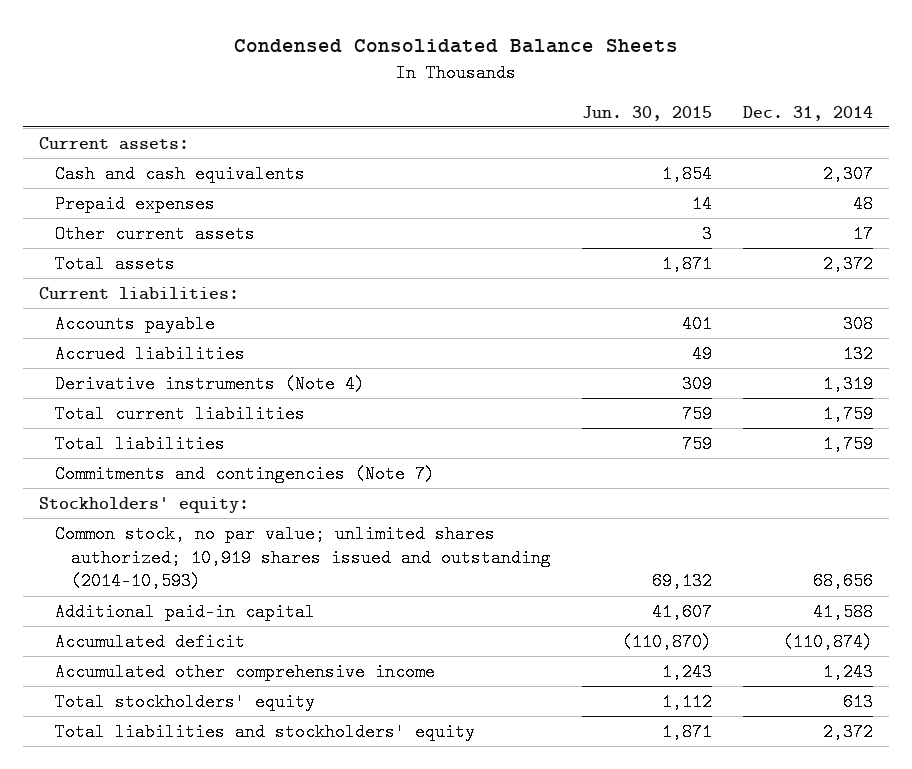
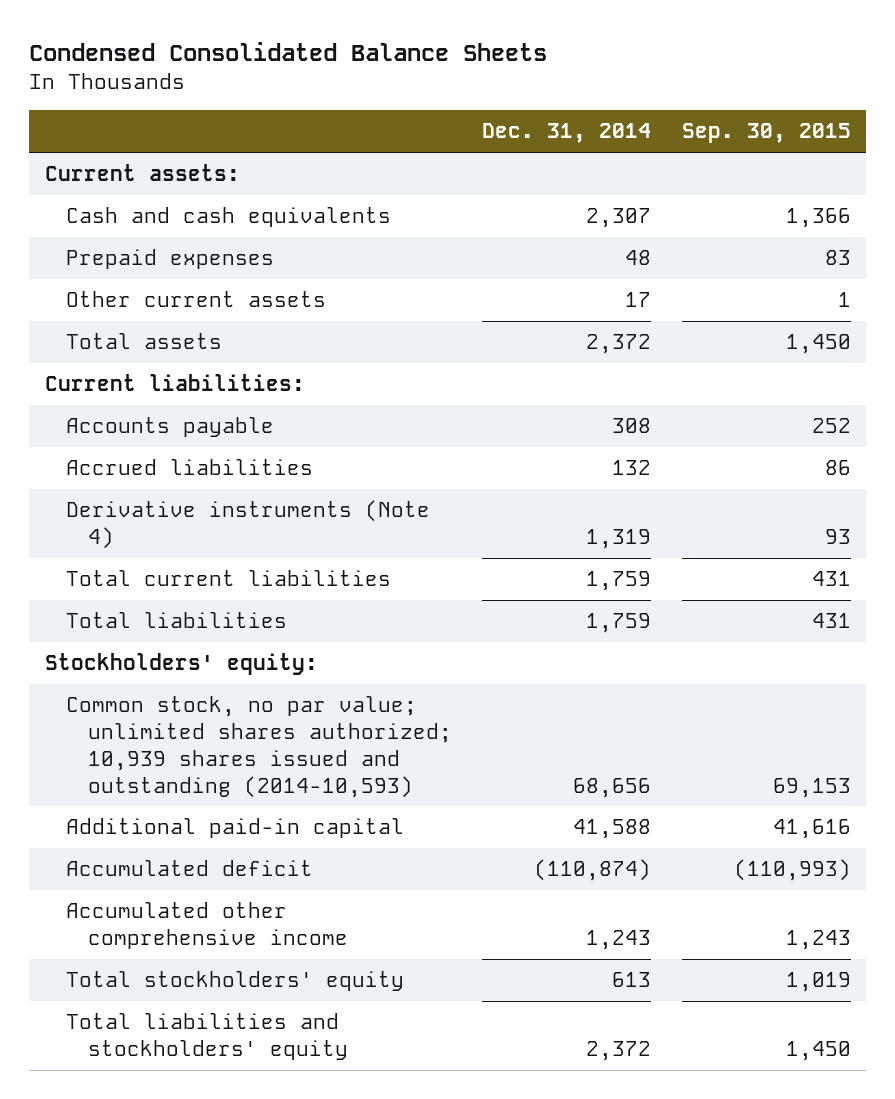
- | Jun. 30, 2015 | Dec. 31, 2014
+ | Dec. 31, 2014 | Sep. 30, 2015
- Commitments and contingencies (Note 7)
- Common stock, no par value; unlimited shares authorized; 10,919 shares issued and outstanding (2014-10,593) | 69,132 | 68,656
+ Common stock, no par value; unlimited shares authorized; 10,939 shares issued and outstanding (2014-10,593) | 68,656 | 69,153

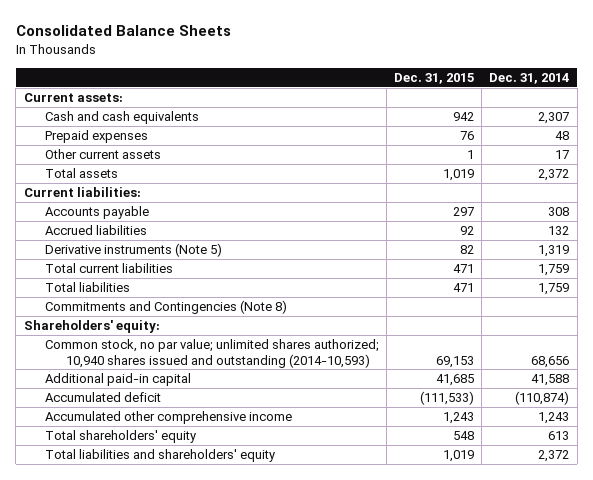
- Condensed Consolidated Balance Sheets
+ Consolidated Balance Sheets
- | Dec. 31, 2014 | Sep. 30, 2015
+ | Dec. 31, 2015 | Dec. 31, 2014
- Derivative instruments (Note 4) | 1,319 | 93
+ Derivative instruments (Note 5) | 82 | 1,319
- Stockholders' equity:
- Common stock, no par value; unlimited shares authorized; 10,939 shares issued and outstanding (2014-10,593) | 68,656 | 69,153
+ Commitments and Contingencies (Note 8)
+ Shareholders' equity:
+ Common stock, no par value; unlimited shares authorized; 10,940 shares issued and outstanding (2014-10,593) | 69,153 | 68,656
- Total stockholders' equity | 613 | 1,019
- Total liabilities and stockholders' equity | 2,372 | 1,450
+ Total shareholders' equity | 548 | 613
+ Total liabilities and shareholders' equity | 1,019 | 2,372

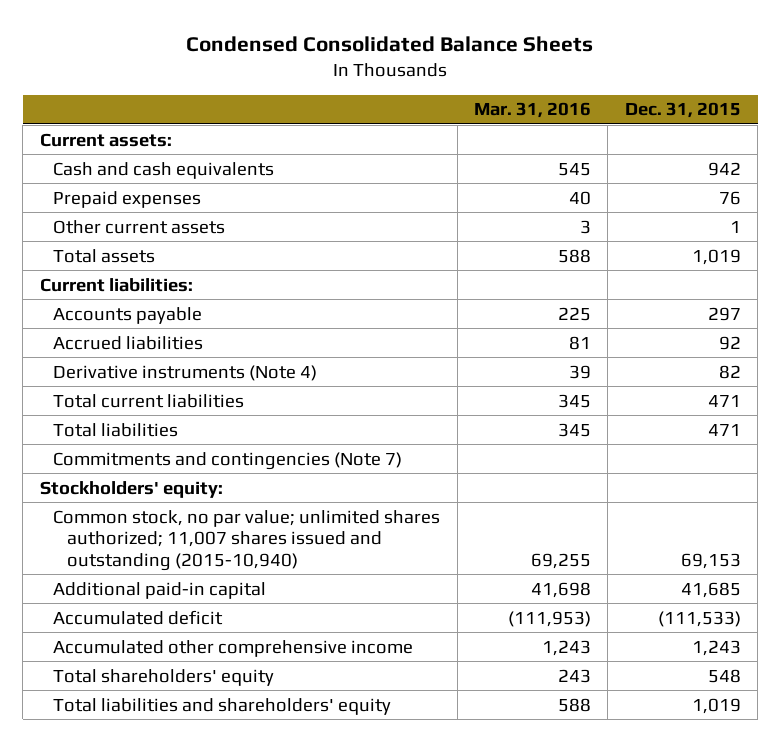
- Consolidated Balance Sheets
+ Condensed Consolidated Balance Sheets
- | Dec. 31, 2015 | Dec. 31, 2014
+ | Mar. 31, 2016 | Dec. 31, 2015
- Derivative instruments (Note 5) | 82 | 1,319
+ Derivative instruments (Note 4) | 39 | 82
- Commitments and Contingencies (Note 8)
- Shareholders' equity:
- Common stock, no par value; unlimited shares authorized; 10,940 shares issued and outstanding (2014-10,593) | 69,153 | 68,656
+ Commitments and contingencies (Note 7)
+ Stockholders' equity:
+ Common stock, no par value; unlimited shares authorized; 11,007 shares issued and outstanding (2015-10,940) | 69,255 | 69,153

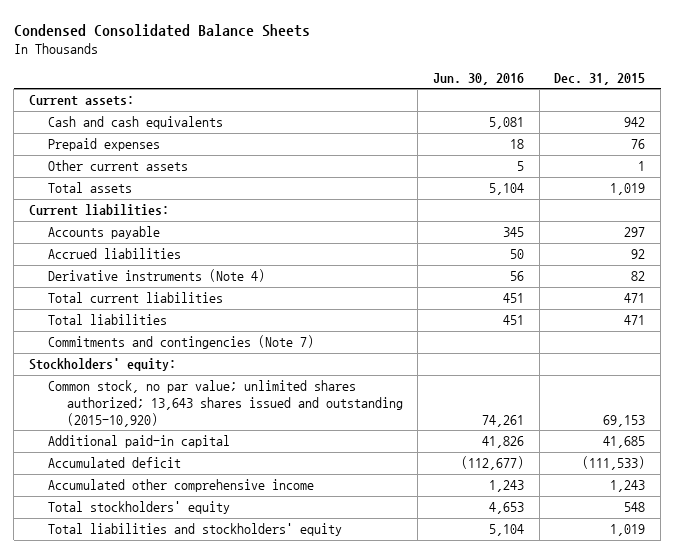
- | Mar. 31, 2016 | Dec. 31, 2015
+ | Jun. 30, 2016 | Dec. 31, 2015
- Common stock, no par value; unlimited shares authorized; 11,007 shares issued and outstanding (2015-10,940) | 69,255 | 69,153
+ Common stock, no par value; unlimited shares authorized; 13,643 shares issued and outstanding (2015-10,920) | 74,261 | 69,153
- Total shareholders' equity | 243 | 548
- Total liabilities and shareholders' equity | 588 | 1,019
+ Total stockholders' equity | 4,653 | 548
+ Total liabilities and stockholders' equity | 5,104 | 1,019

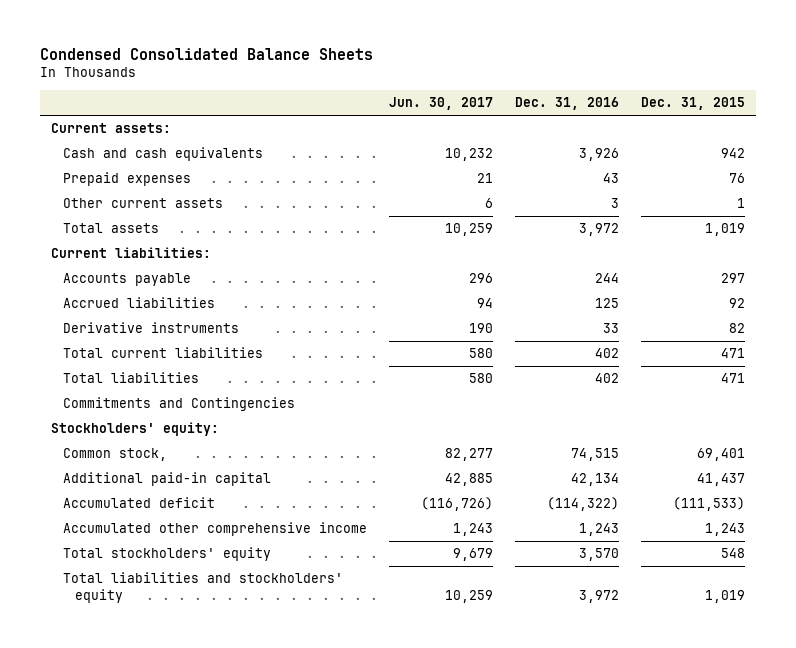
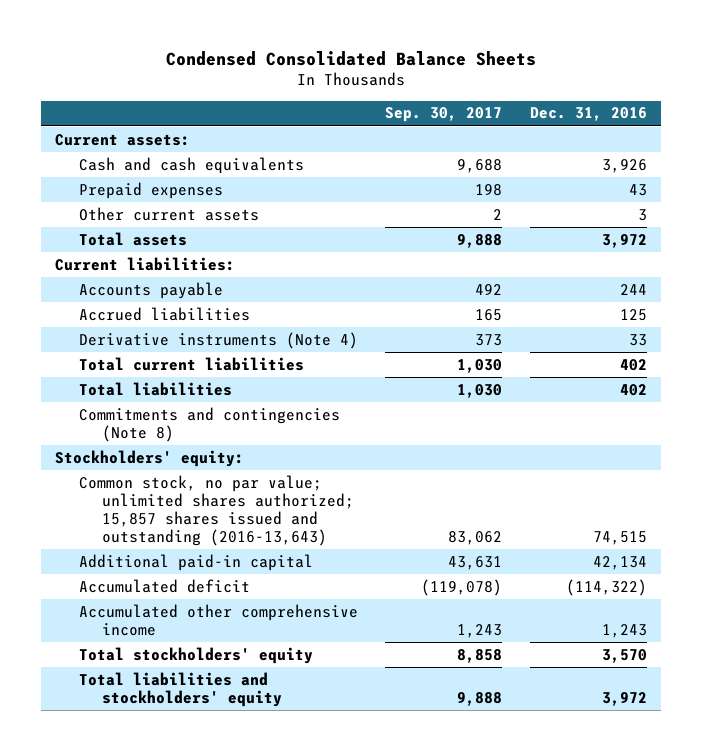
- | Jun. 30, 2017 | Dec. 31, 2016 | Dec. 31, 2015
+ | Sep. 30, 2017 | Dec. 31, 2016
- Derivative instruments | 190 | 33 | 82
+ Derivative instruments (Note 4) | 373 | 33
- Commitments and Contingencies
+ Commitments and contingencies (Note 8)
- Common stock, | 82,277 | 74,515 | 69,401
+ Common stock, no par value; unlimited shares authorized; 15,857 shares issued and outstanding (2016-13,643) | 83,062 | 74,515

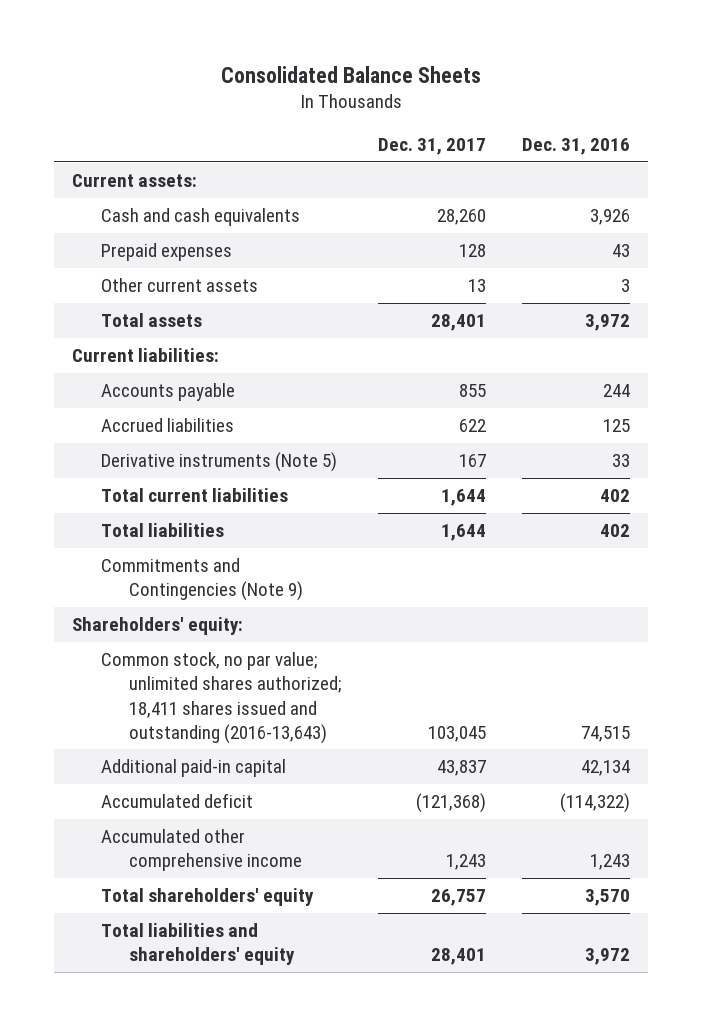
- Condensed Consolidated Balance Sheets
+ Consolidated Balance Sheets
- | Sep. 30, 2017 | Dec. 31, 2016
+ | Dec. 31, 2017 | Dec. 31, 2016
- Derivative instruments (Note 4) | 373 | 33
+ Derivative instruments (Note 5) | 167 | 33
- Commitments and contingencies (Note 8)
- Stockholders' equity:
- Common stock, no par value; unlimited shares authorized; 15,857 shares issued and outstanding (2016-13,643) | 83,062 | 74,515
+ Commitments and Contingencies (Note 9)
+ Shareholders' equity:
+ Common stock, no par value; unlimited shares authorized; 18,411 shares issued and outstanding (2016-13,643) | 103,045 | 74,515
- Total stockholders' equity | 8,858 | 3,570
- Total liabilities and stockholders' equity | 9,888 | 3,972
+ Total shareholders' equity | 26,757 | 3,570
+ Total liabilities and shareholders' equity | 28,401 | 3,972

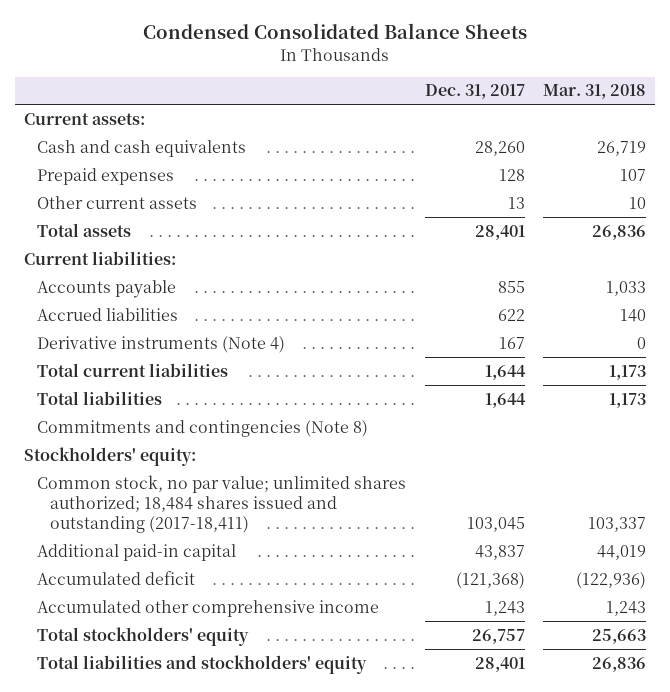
- Consolidated Balance Sheets
+ Condensed Consolidated Balance Sheets
- | Dec. 31, 2017 | Dec. 31, 2016
+ | Dec. 31, 2017 | Mar. 31, 2018
- Derivative instruments (Note 5) | 167 | 33
+ Derivative instruments (Note 4) | 167 | 0
- Commitments and Contingencies (Note 9)
- Shareholders' equity:
- Common stock, no par value; unlimited shares authorized; 18,411 shares issued and outstanding (2016-13,643) | 103,045 | 74,515
+ Commitments and contingencies (Note 8)
+ Stockholders' equity:
+ Common stock, no par value; unlimited shares authorized; 18,484 shares issued and outstanding (2017-18,411) | 103,045 | 103,337
- Total shareholders' equity | 26,757 | 3,570
- Total liabilities and shareholders' equity | 28,401 | 3,972
+ Total stockholders' equity | 26,757 | 25,663
+ Total liabilities and stockholders' equity | 28,401 | 26,836

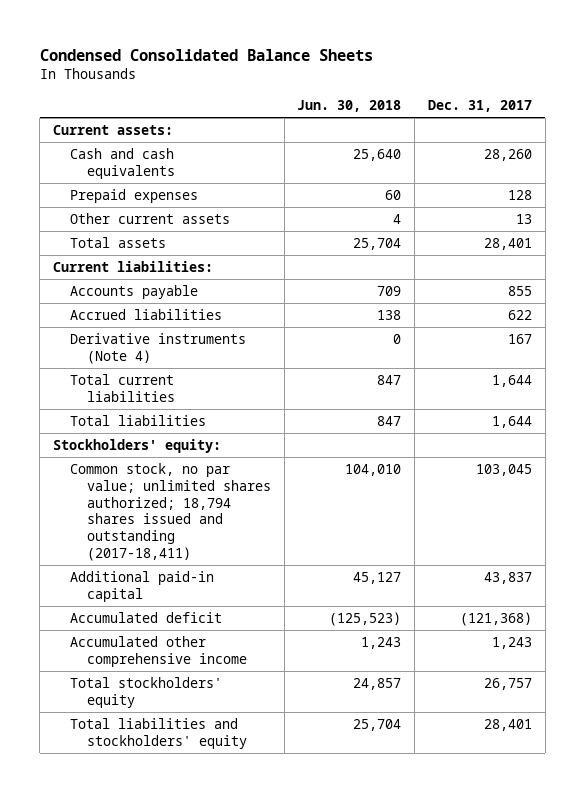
- | Dec. 31, 2017 | Mar. 31, 2018
+ | Jun. 30, 2018 | Dec. 31, 2017
- Commitments and contingencies (Note 8)
- Common stock, no par value; unlimited shares authorized; 18,484 shares issued and outstanding (2017-18,411) | 103,045 | 103,337
+ Common stock, no par value; unlimited shares authorized; 18,794 shares issued and outstanding (2017-18,411) | 104,010 | 103,045

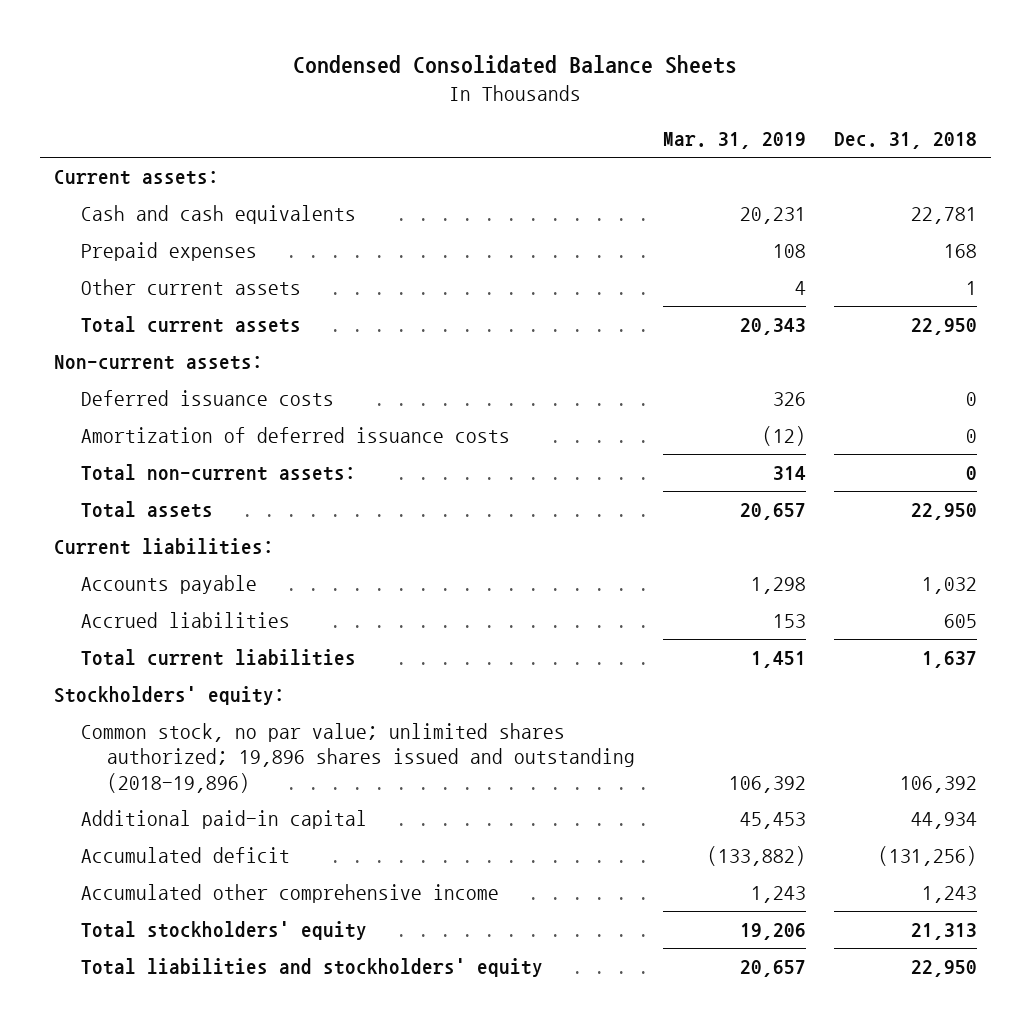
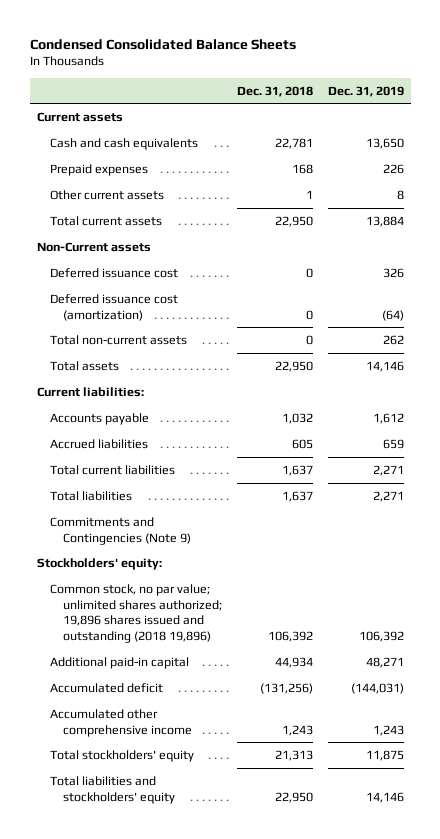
- | Mar. 31, 2019 | Dec. 31, 2018
+ | Dec. 31, 2018 | Dec. 31, 2019
- Current assets:
+ Current assets
- Non-current assets:
- Deferred issuance costs | 326 | 0
- Amortization of deferred issuance costs | (12) | 0
- Total non-current assets: | 314 | 0
+ Non-Current assets
+ Deferred issuance cost | 0 | 326
+ Deferred issuance cost (amortization) | 0 | (64)
+ Total non-current assets | 0 | 262
+ Total liabilities | 1,637 | 2,271
+ Commitments and Contingencies (Note 9)
- Common stock, no par value; unlimited shares authorized; 19,896 shares issued and outstanding (2018-19,896) | 106,392 | 106,392
+ Common stock, no par value; unlimited shares authorized; 19,896 shares issued and outstanding (2018 19,896) | 106,392 | 106,392

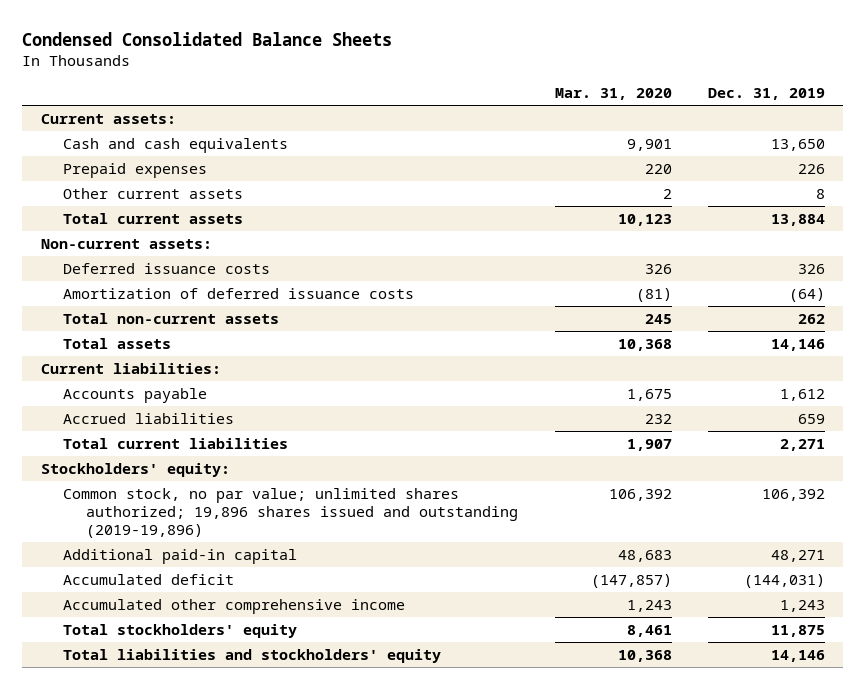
- | Dec. 31, 2018 | Dec. 31, 2019
+ | Mar. 31, 2020 | Dec. 31, 2019
- Current assets
+ Current assets:
- Non-Current assets
- Deferred issuance cost | 0 | 326
- Deferred issuance cost (amortization) | 0 | (64)
+ Non-current assets:
+ Deferred issuance costs | 326 | 326
+ Amortization of deferred issuance costs | (81) | (64)
- Total liabilities | 1,637 | 2,271
- Commitments and Contingencies (Note 9)
- Common stock, no par value; unlimited shares authorized; 19,896 shares issued and outstanding (2018 19,896) | 106,392 | 106,392
+ Common stock, no par value; unlimited shares authorized; 19,896 shares issued and outstanding (2019-19,896) | 106,392 | 106,392

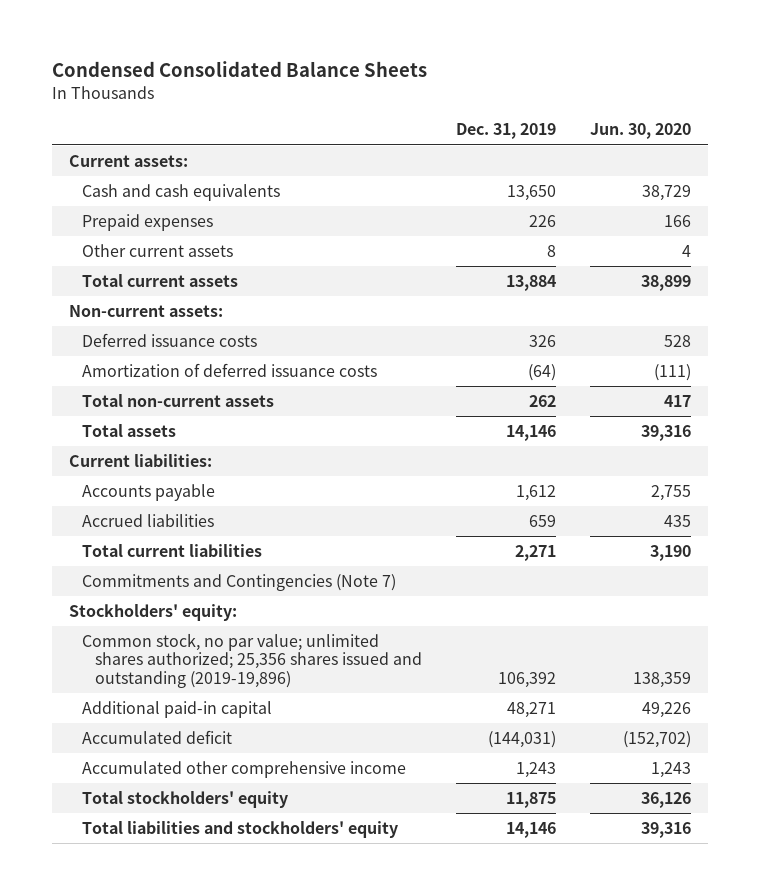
- | Mar. 31, 2020 | Dec. 31, 2019
+ | Dec. 31, 2019 | Jun. 30, 2020
+ Commitments and Contingencies (Note 7)
- Common stock, no par value; unlimited shares authorized; 19,896 shares issued and outstanding (2019-19,896) | 106,392 | 106,392
+ Common stock, no par value; unlimited shares authorized; 25,356 shares issued and outstanding (2019-19,896) | 106,392 | 138,359

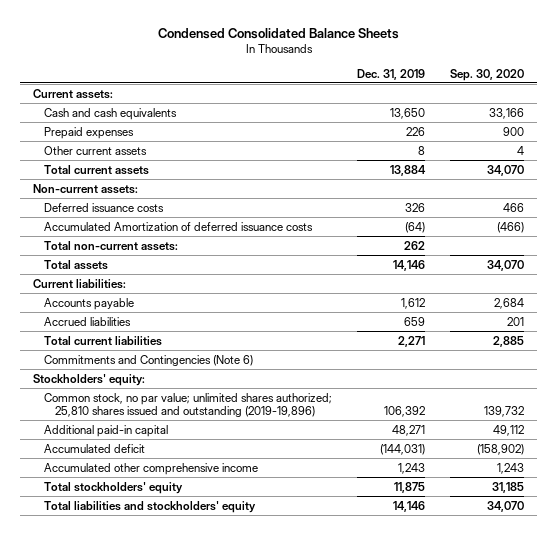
- | Dec. 31, 2019 | Jun. 30, 2020
+ | Dec. 31, 2019 | Sep. 30, 2020
- Amortization of deferred issuance costs | (64) | (111)
- Total non-current assets | 262 | 417
+ Accumulated Amortization of deferred issuance costs | (64) | (466)
+ Total non-current assets: | 262 |
- Commitments and Contingencies (Note 7)
+ Commitments and Contingencies (Note 6)
- Common stock, no par value; unlimited shares authorized; 25,356 shares issued and outstanding (2019-19,896) | 106,392 | 138,359
+ Common stock, no par value; unlimited shares authorized; 25,810 shares issued and outstanding (2019-19,896) | 106,392 | 139,732

